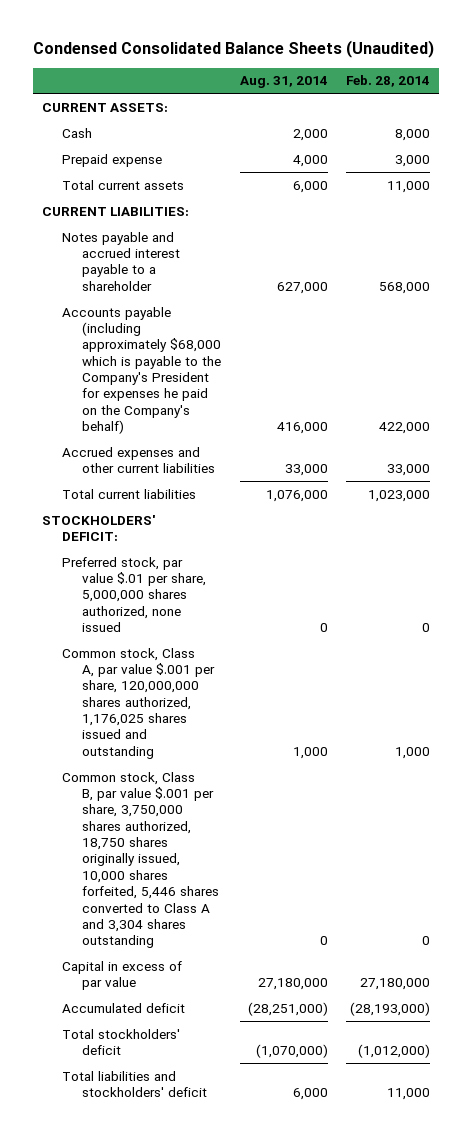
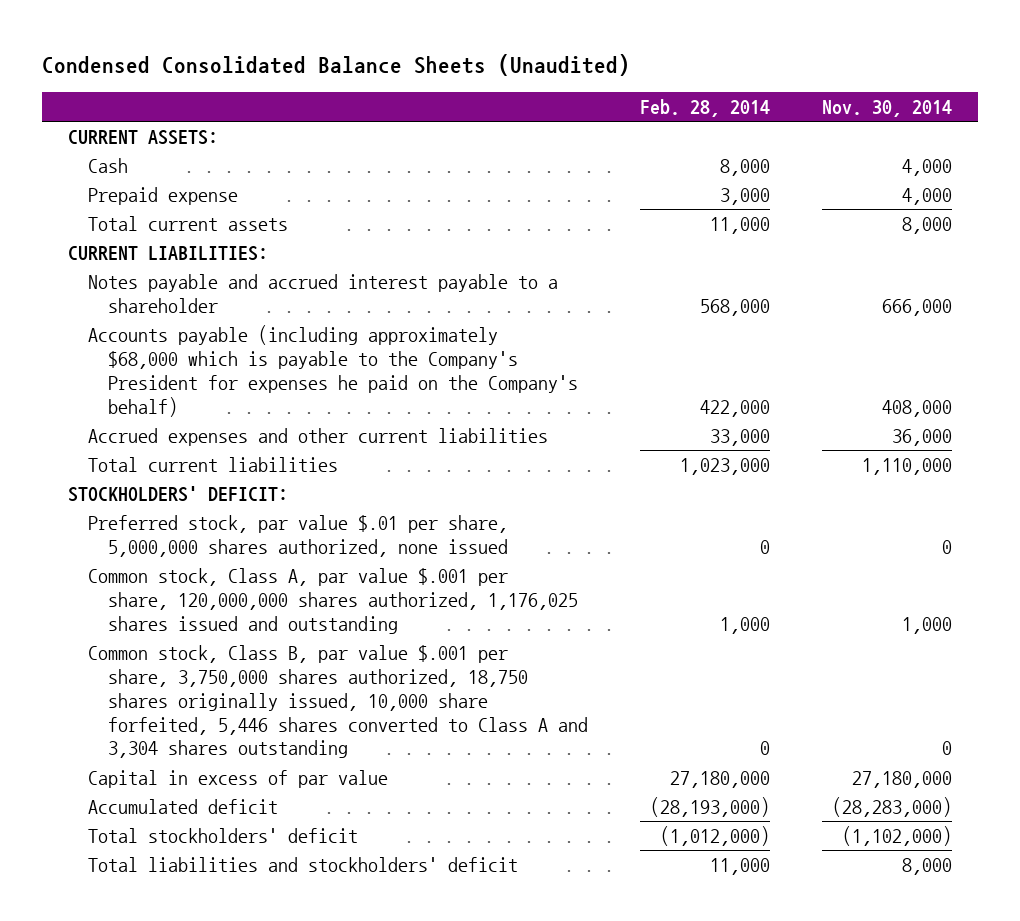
- | Aug. 31, 2014 | Feb. 28, 2014
+ | Feb. 28, 2014 | Nov. 30, 2014
- Common stock, Class B, par value $.001 per share, 3,750,000 shares authorized, 18,750 shares originally issued, 10,000 shares forfeited, 5,446 shares converted to Class A and 3,304 shares outstanding | 0 | 0
+ Common stock, Class B, par value $.001 per share, 3,750,000 shares authorized, 18,750 shares originally issued, 10,000 share forfeited, 5,446 shares converted to Class A and 3,304 shares outstanding | 0 | 0

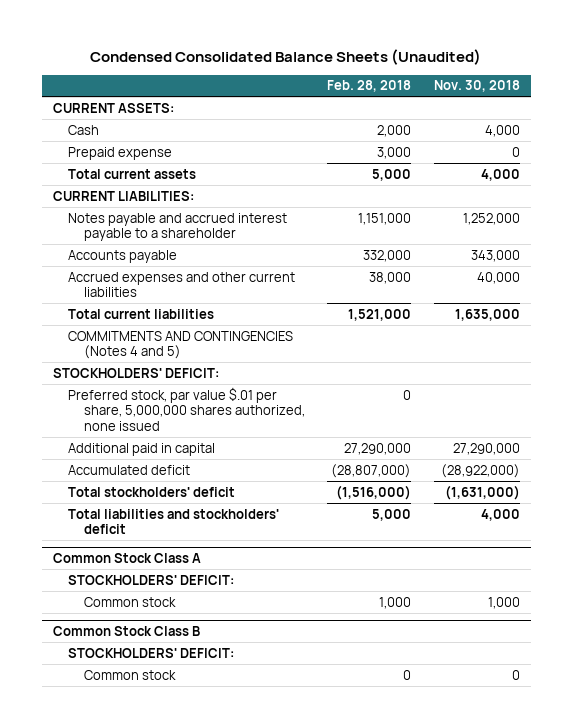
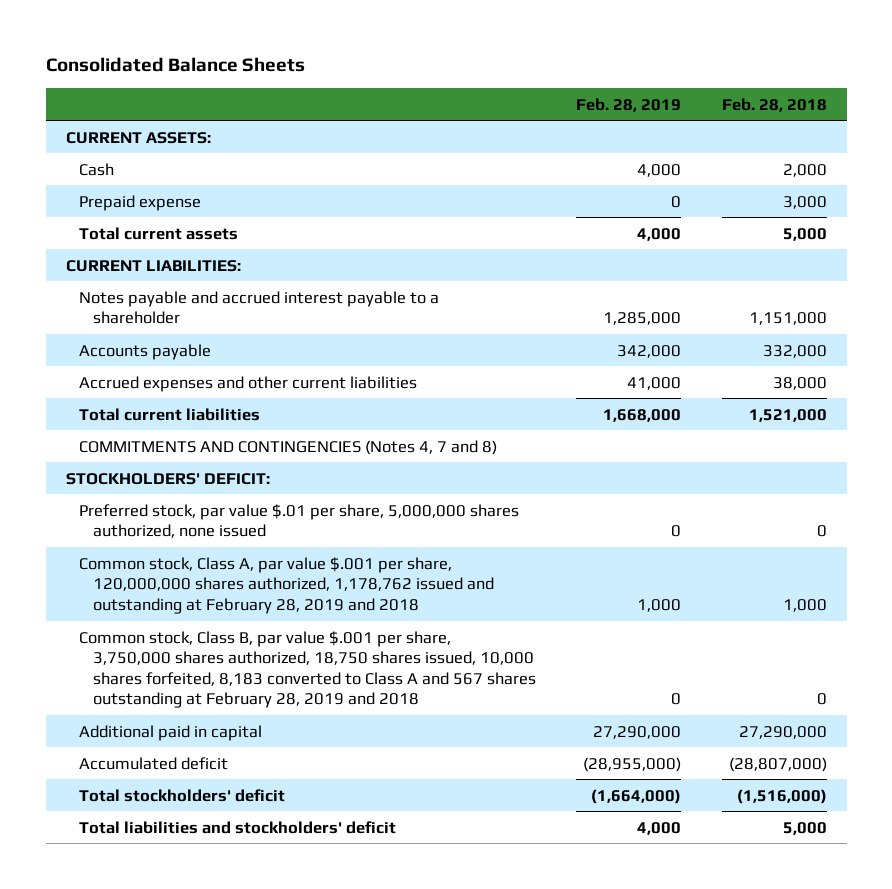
- Condensed Consolidated Balance Sheets (Unaudited)
+ Consolidated Balance Sheets
- | Feb. 28, 2018 | Nov. 30, 2018
+ | Feb. 28, 2019 | Feb. 28, 2018
- COMMITMENTS AND CONTINGENCIES (Notes 4 and 5)
+ COMMITMENTS AND CONTINGENCIES (Notes 4, 7 and 8)
+ Common stock, Class A, par value $.001 per share, 120,000,000 shares authorized, 1,178,762 issued and outstanding at February 28, 2019 and 2018 | 1,000 | 1,000
+ Common stock, Class B, par value $.001 per share, 3,750,000 shares authorized, 18,750 shares issued, 10,000 shares forfeited, 8,183 converted to Class A and 567 shares outstanding at February 28, 2019 and 2018 | 0 | 0
- Common Stock Class A
- STOCKHOLDERS' DEFICIT:
- Common stock | 1,000 | 1,000
- Common Stock Class B
- STOCKHOLDERS' DEFICIT:
- Common stock | 0 | 0

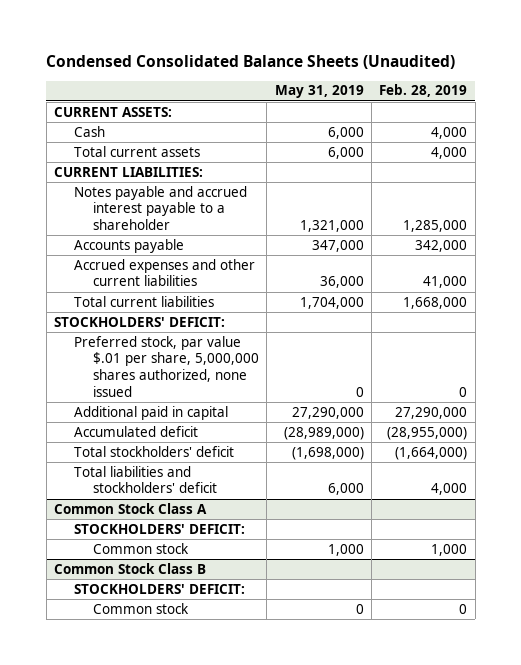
- Consolidated Balance Sheets
+ Condensed Consolidated Balance Sheets (Unaudited)
- | Feb. 28, 2019 | Feb. 28, 2018
+ | May 31, 2019 | Feb. 28, 2019
- Prepaid expense | 0 | 3,000
- COMMITMENTS AND CONTINGENCIES (Notes 4, 7 and 8)
- Common stock, Class A, par value $.001 per share, 120,000,000 shares authorized, 1,178,762 issued and outstanding at February 28, 2019 and 2018 | 1,000 | 1,000
- Common stock, Class B, par value $.001 per share, 3,750,000 shares authorized, 18,750 shares issued, 10,000 shares forfeited, 8,183 converted to Class A and 567 shares outstanding at February 28, 2019 and 2018 | 0 | 0
+ Common Stock Class A
+ STOCKHOLDERS' DEFICIT:
+ Common stock | 1,000 | 1,000
+ Common Stock Class B
+ STOCKHOLDERS' DEFICIT:
+ Common stock | 0 | 0

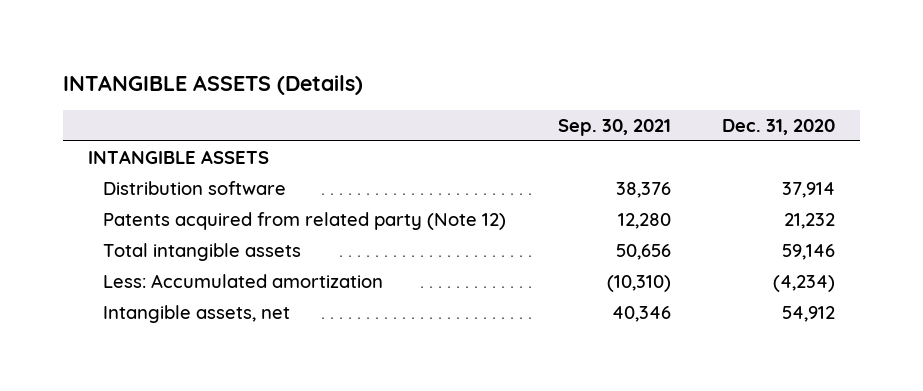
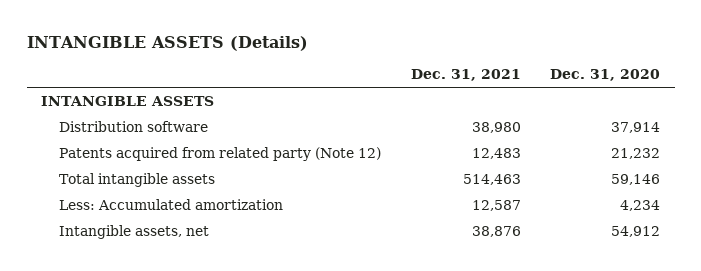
- | Sep. 30, 2021 | Dec. 31, 2020
+ | Dec. 31, 2021 | Dec. 31, 2020
- Less: Accumulated amortization | (10,310) | (4,234)
+ Less: Accumulated amortization | 12,587 | 4,234

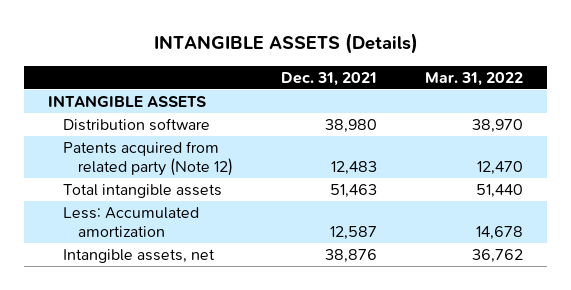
- | Dec. 31, 2021 | Dec. 31, 2020
+ | Dec. 31, 2021 | Mar. 31, 2022
- Total intangible assets | 514,463 | 59,146
+ Total intangible assets | 51,463 | 51,440

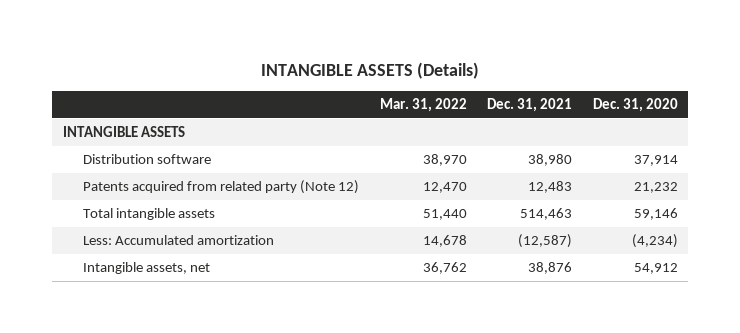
- | Dec. 31, 2021 | Mar. 31, 2022
+ | Mar. 31, 2022 | Dec. 31, 2021 | Dec. 31, 2020
- Total intangible assets | 51,463 | 51,440
- Less: Accumulated amortization | 12,587 | 14,678
+ Total intangible assets | 51,440 | 514,463 | 59,146
+ Less: Accumulated amortization | 14,678 | (12,587) | (4,234)

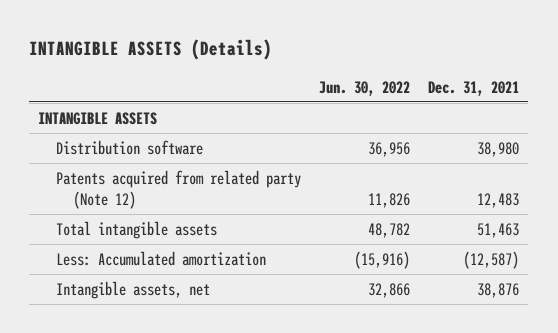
- | Mar. 31, 2022 | Dec. 31, 2021 | Dec. 31, 2020
+ | Jun. 30, 2022 | Dec. 31, 2021
- Total intangible assets | 51,440 | 514,463 | 59,146
+ Total intangible assets | 48,782 | 51,463

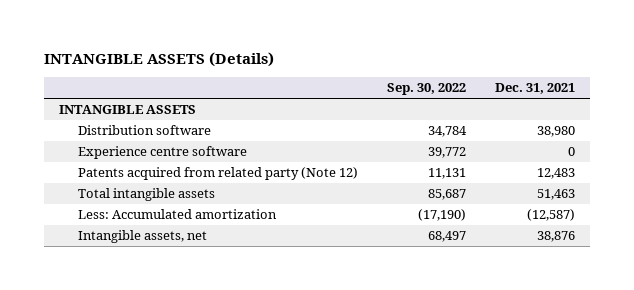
- | Jun. 30, 2022 | Dec. 31, 2021
+ | Sep. 30, 2022 | Dec. 31, 2021
+ Experience centre software | 39,772 | 0

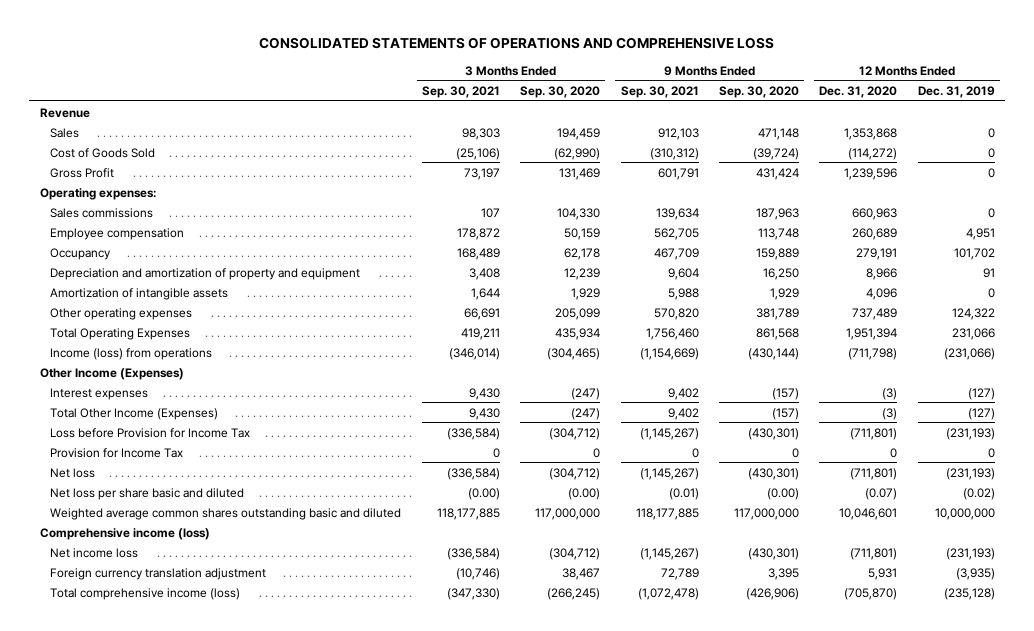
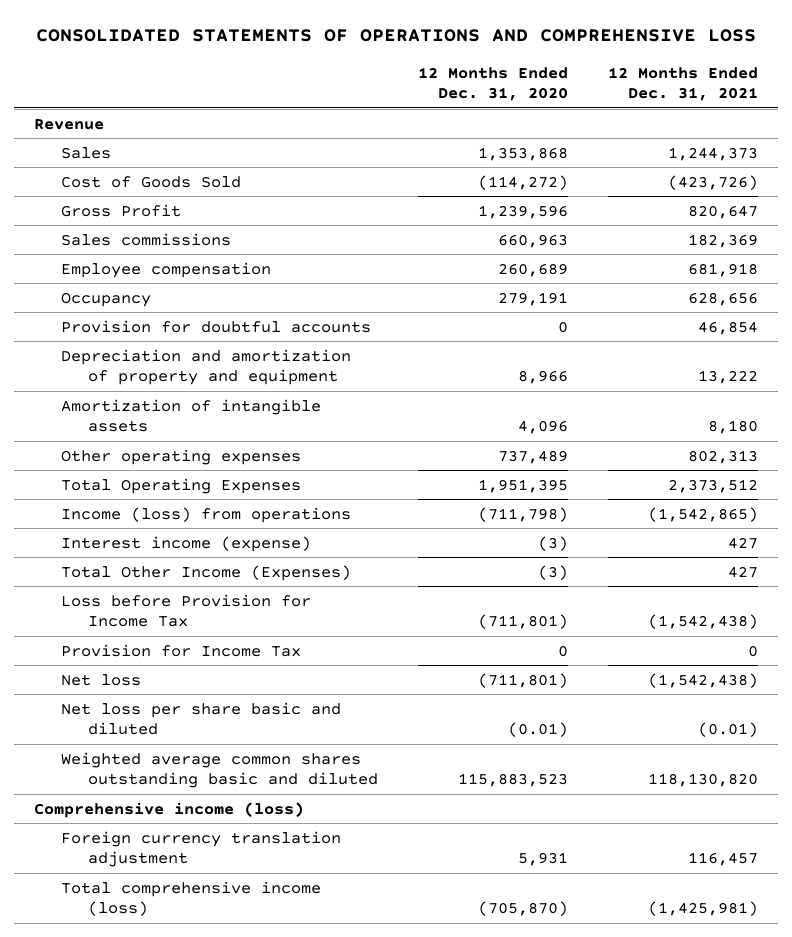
- | 3 Months Ended Sep. 30, 2021 | 3 Months Ended Sep. 30, 2020 | 9 Months Ended Sep. 30, 2021 | 9 Months Ended Sep. 30, 2020 | 12 Months Ended Dec. 31, 2020 | 12 Months Ended Dec. 31, 2019
+ | 12 Months Ended Dec. 31, 2020 | 12 Months Ended Dec. 31, 2021
- Operating expenses:
+ Provision for doubtful accounts | 0 | 46,854
- Total Operating Expenses | 419,211 | 435,934 | 1,756,460 | 861,568 | 1,951,394 | 231,066
+ Total Operating Expenses | 1,951,395 | 2,373,512
- Other Income (Expenses)
- Interest expenses | 9,430 | (247) | 9,402 | (157) | (3) | (127)
+ Interest income (expense) | (3) | 427
- Net loss per share basic and diluted | (0.00) | (0.00) | (0.01) | (0.00) | (0.07) | (0.02)
- Weighted average common shares outstanding basic and diluted | 118,177,885 | 117,000,000 | 118,177,885 | 117,000,000 | 10,046,601 | 10,000,000
+ Net loss per share basic and diluted | (0.01) | (0.01)
+ Weighted average common shares outstanding basic and diluted | 115,883,523 | 118,130,820
- Net income loss | (336,584) | (304,712) | (1,145,267) | (430,301) | (711,801) | (231,193)

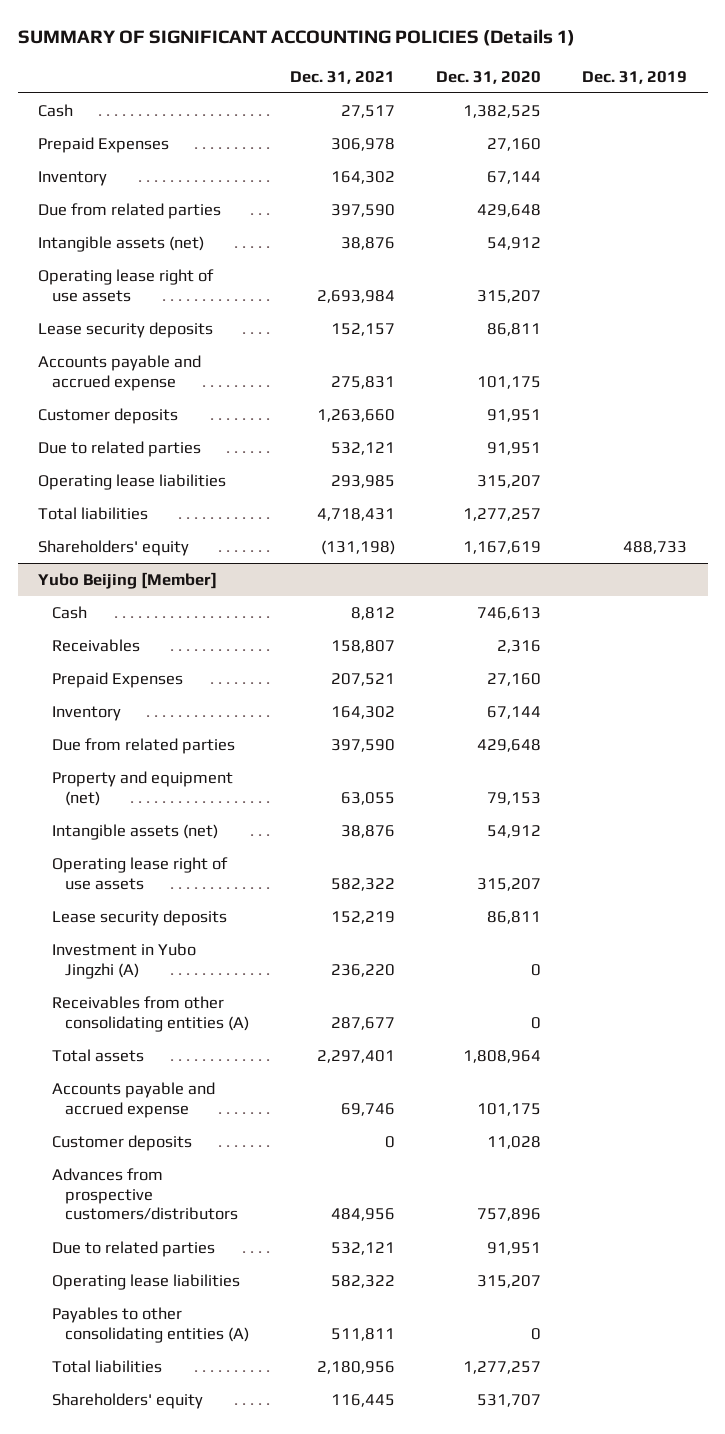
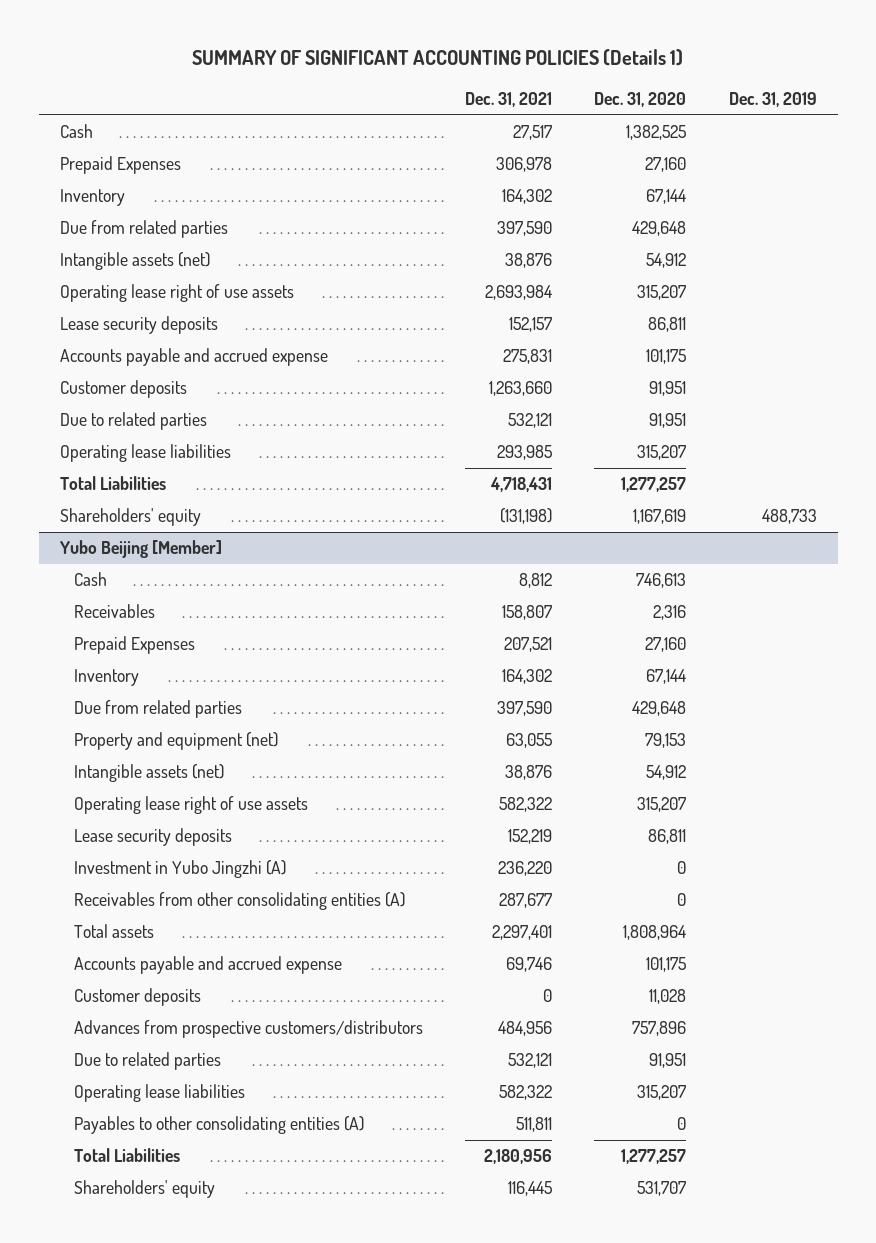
- Total liabilities | 4,718,431 | 1,277,257 |
+ Total Liabilities | 4,718,431 | 1,277,257 |
@ Yubo Beijing [Member]
- Total liabilities | 2,180,956 | 1,277,257 |
+ Total Liabilities | 2,180,956 | 1,277,257 |

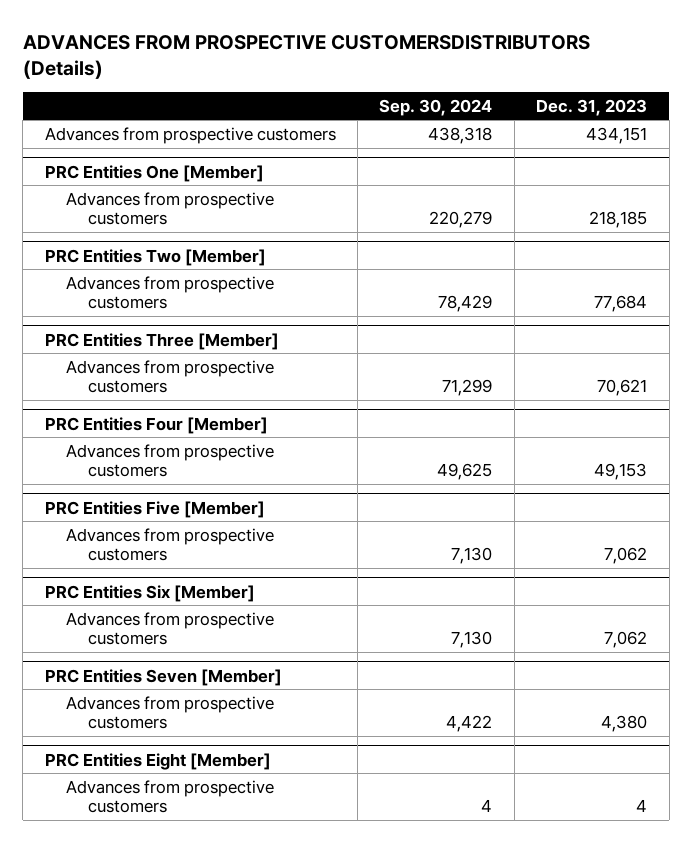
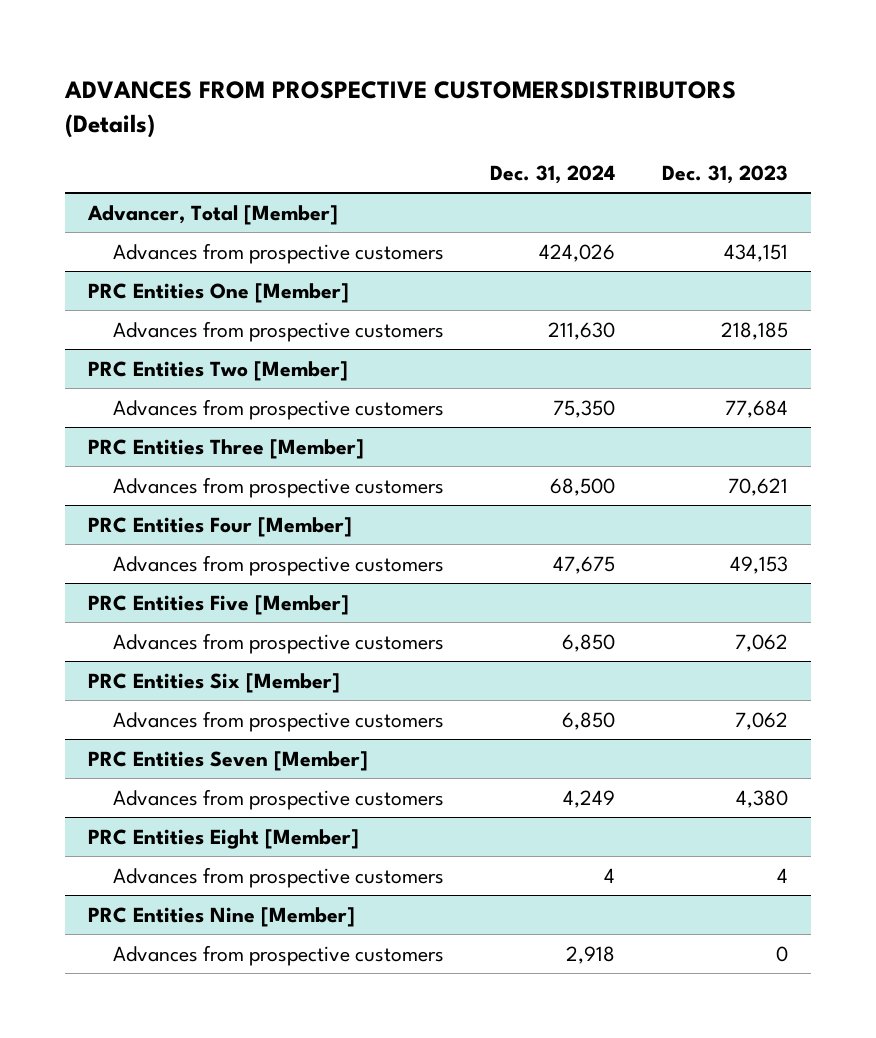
- | Sep. 30, 2024 | Dec. 31, 2023
+ | Dec. 31, 2024 | Dec. 31, 2023
+ Advancer, Total [Member]
+ PRC Entities Nine [Member]
+ Advances from prospective customers | 2,918 | 0

